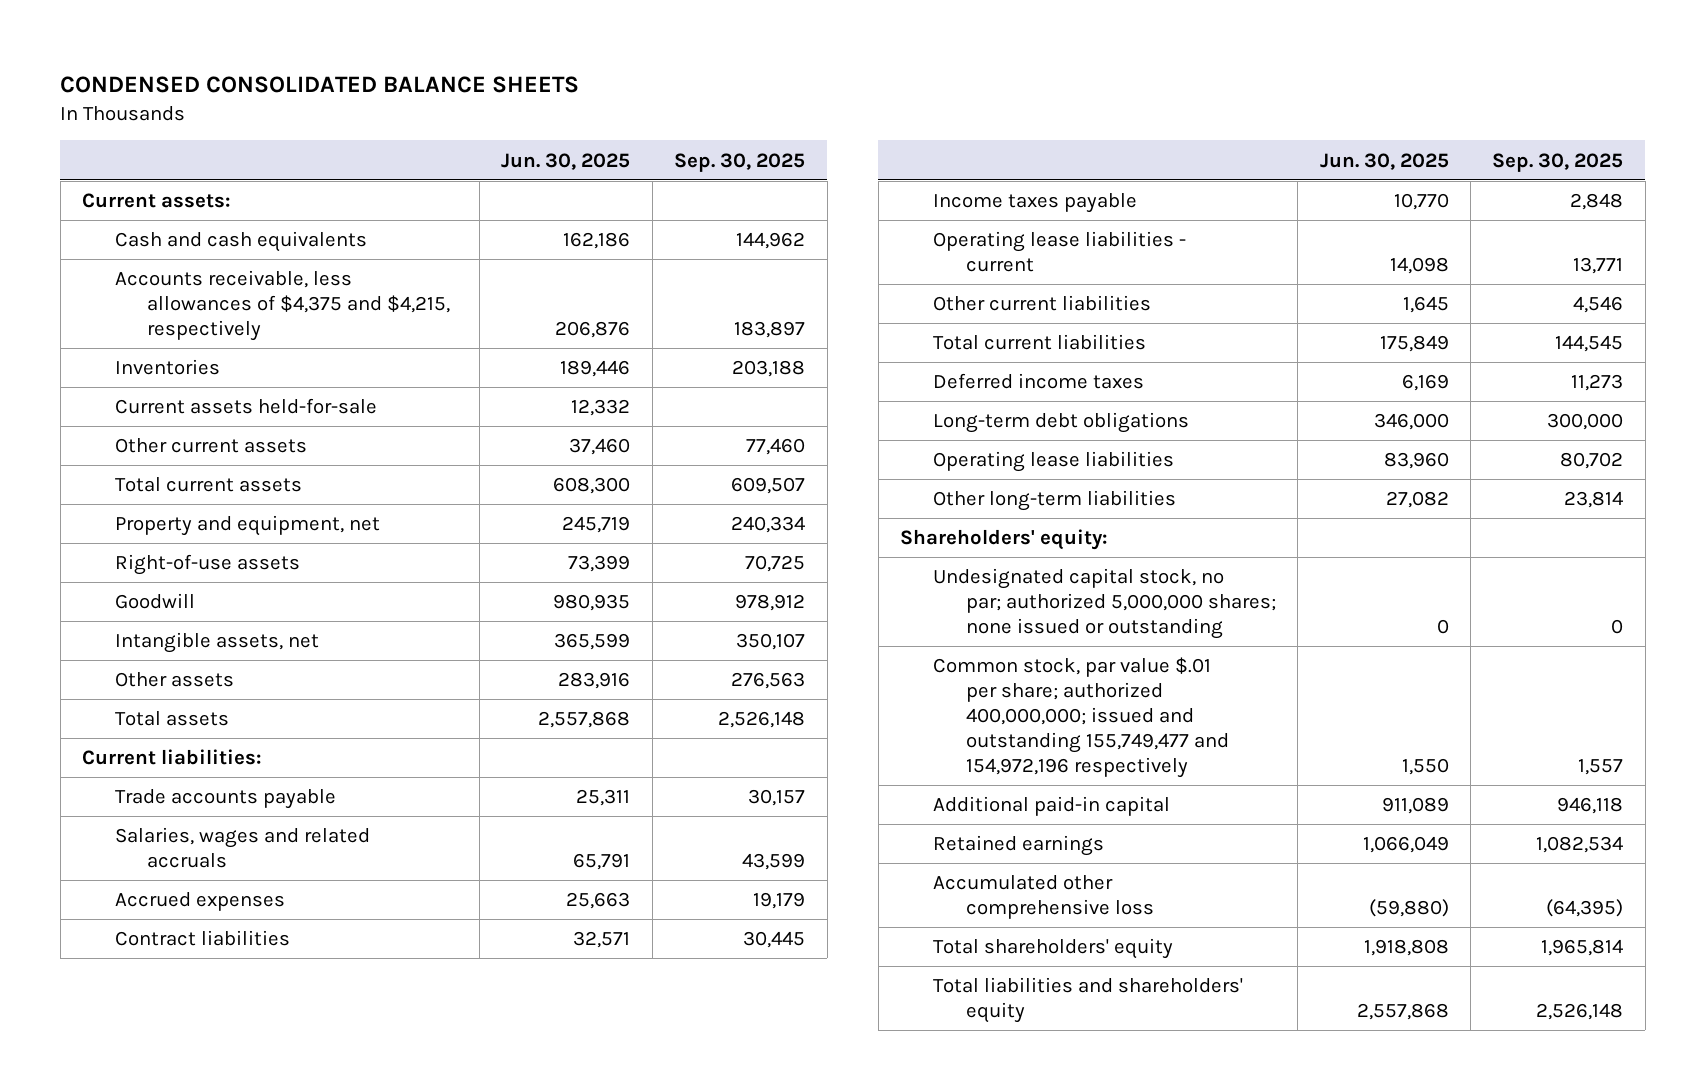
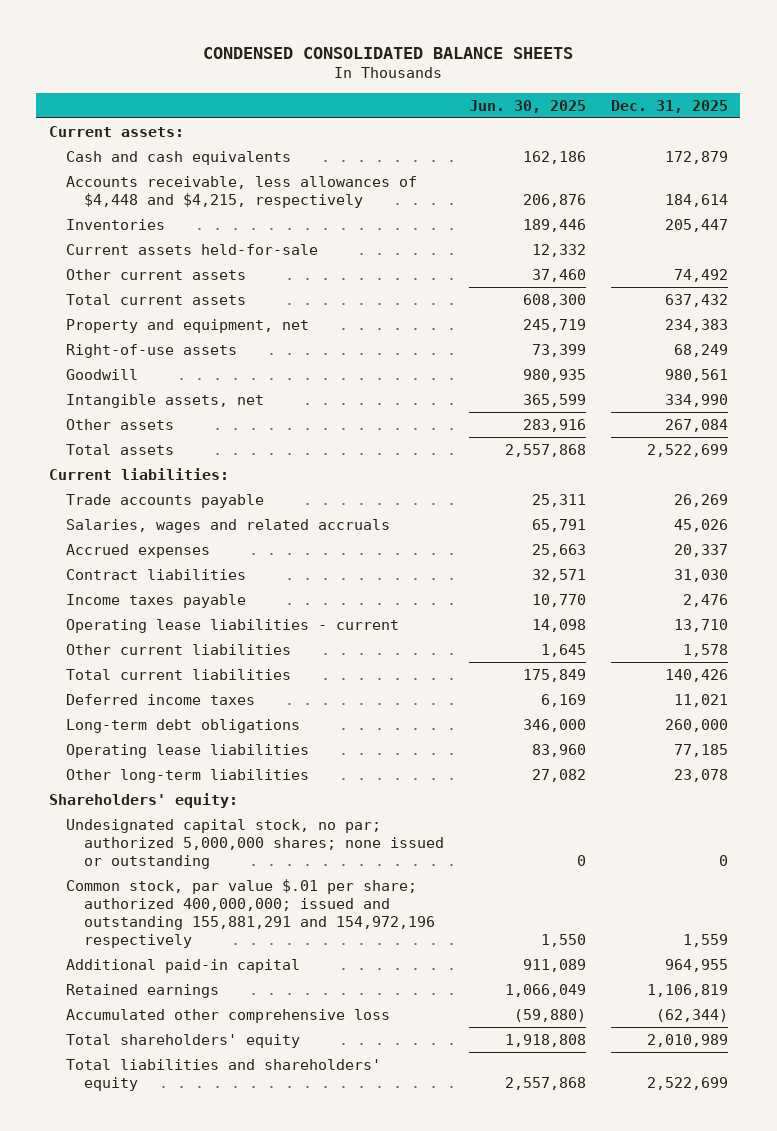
- | Jun. 30, 2025 | Sep. 30, 2025
+ | Jun. 30, 2025 | Dec. 31, 2025
- Accounts receivable, less allowances of $4,375 and $4,215, respectively | 206,876 | 183,897
+ Accounts receivable, less allowances of $4,448 and $4,215, respectively | 206,876 | 184,614
- Common stock, par value $.01 per share; authorized 400,000,000; issued and outstanding 155,749,477 and 154,972,196 respectively | 1,550 | 1,557
+ Common stock, par value $.01 per share; authorized 400,000,000; issued and outstanding 155,881,291 and 154,972,196 respectively | 1,550 | 1,559

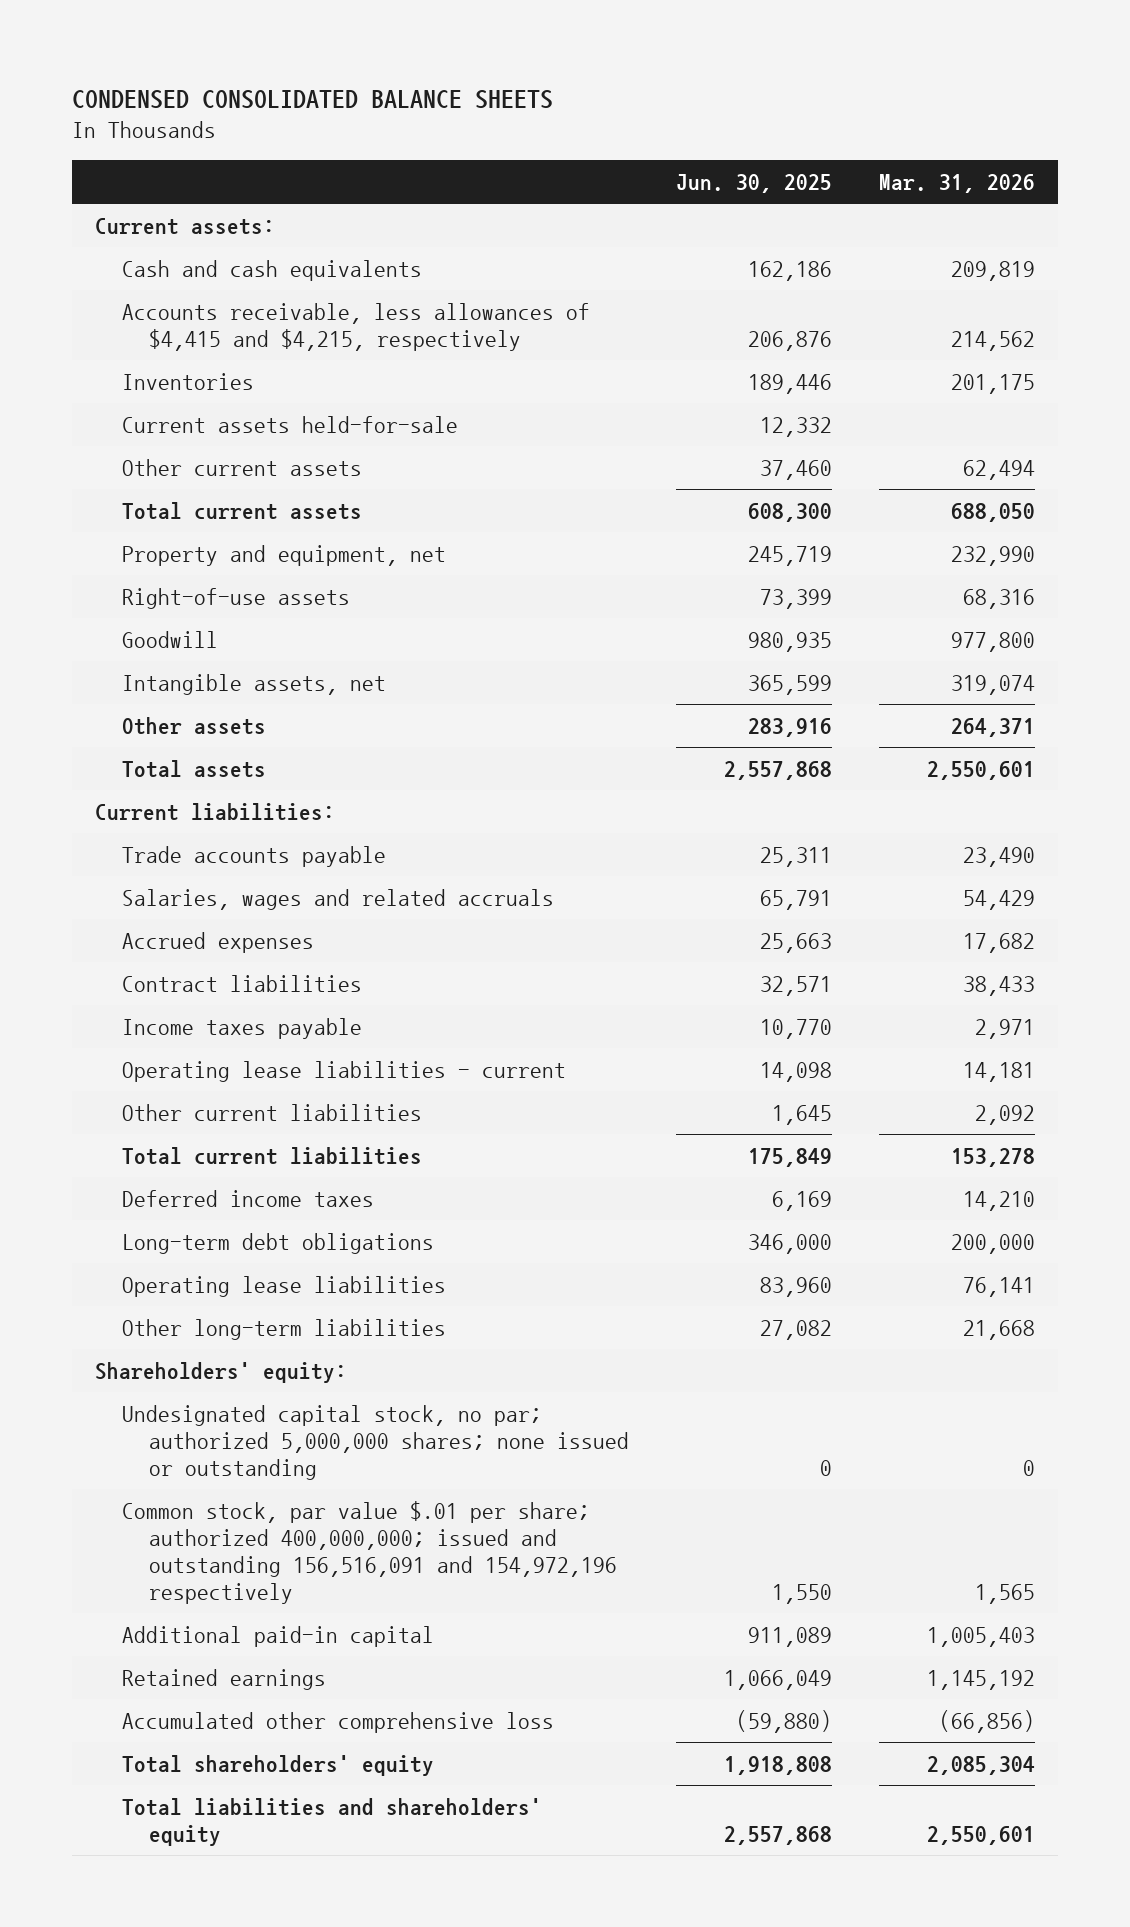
- | Jun. 30, 2025 | Dec. 31, 2025
+ | Jun. 30, 2025 | Mar. 31, 2026
- Accounts receivable, less allowances of $4,448 and $4,215, respectively | 206,876 | 184,614
+ Accounts receivable, less allowances of $4,415 and $4,215, respectively | 206,876 | 214,562
- Common stock, par value $.01 per share; authorized 400,000,000; issued and outstanding 155,881,291 and 154,972,196 respectively | 1,550 | 1,559
+ Common stock, par value $.01 per share; authorized 400,000,000; issued and outstanding 156,516,091 and 154,972,196 respectively | 1,550 | 1,565

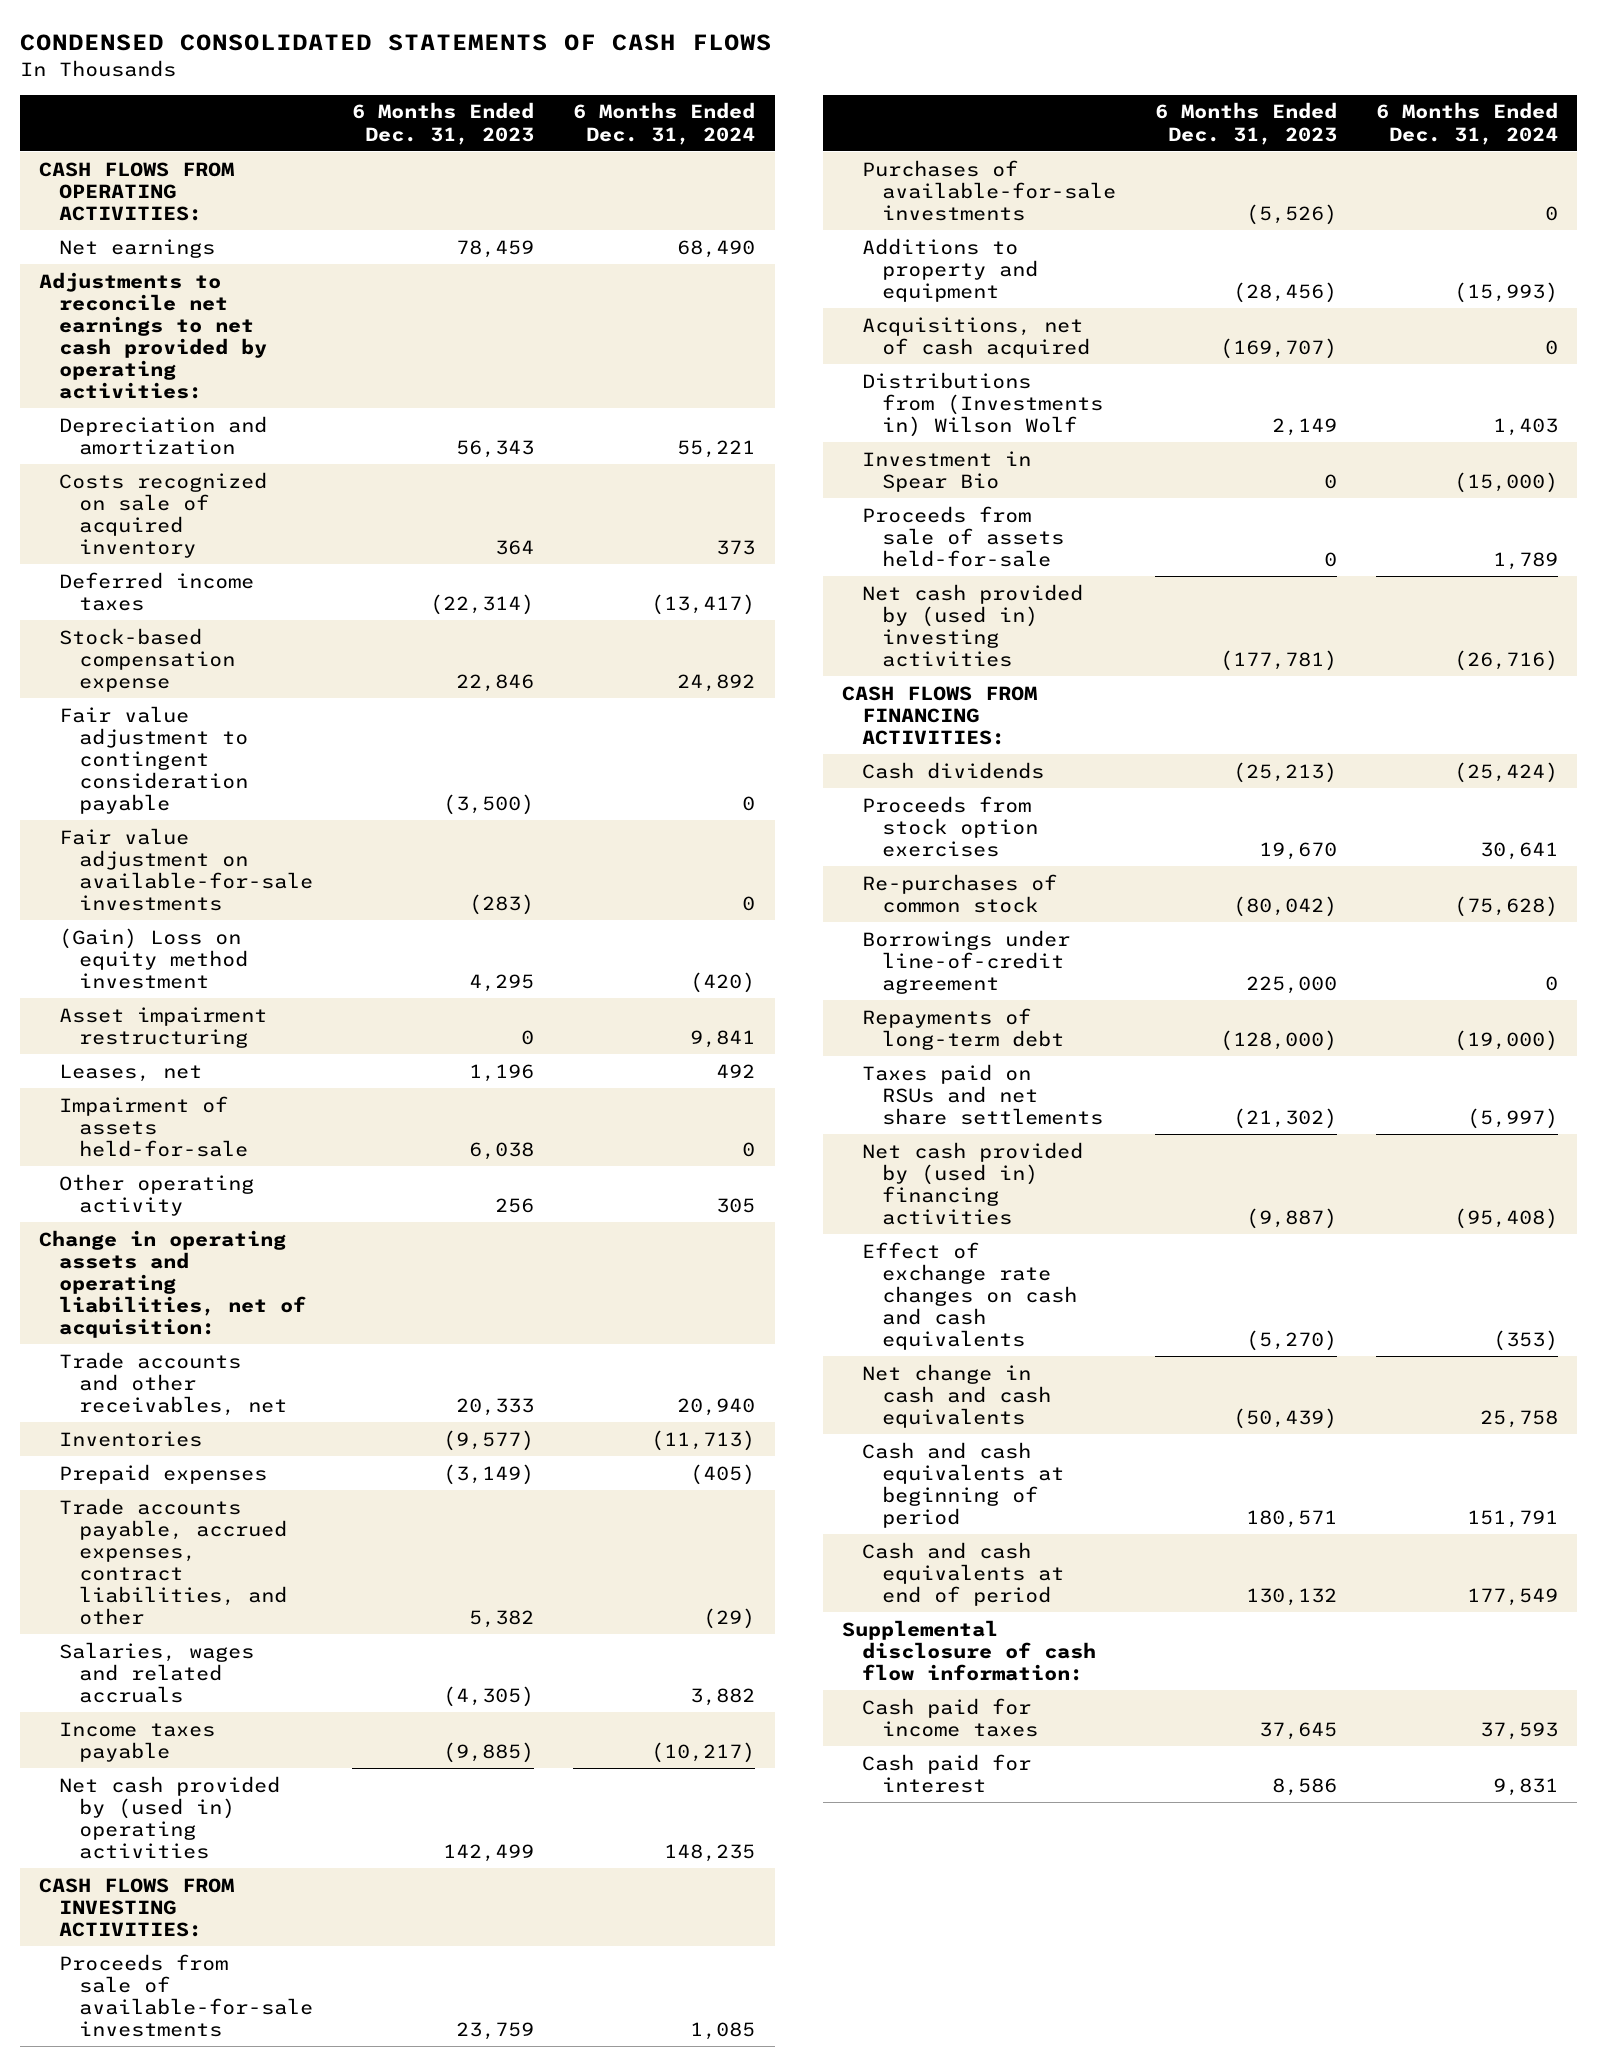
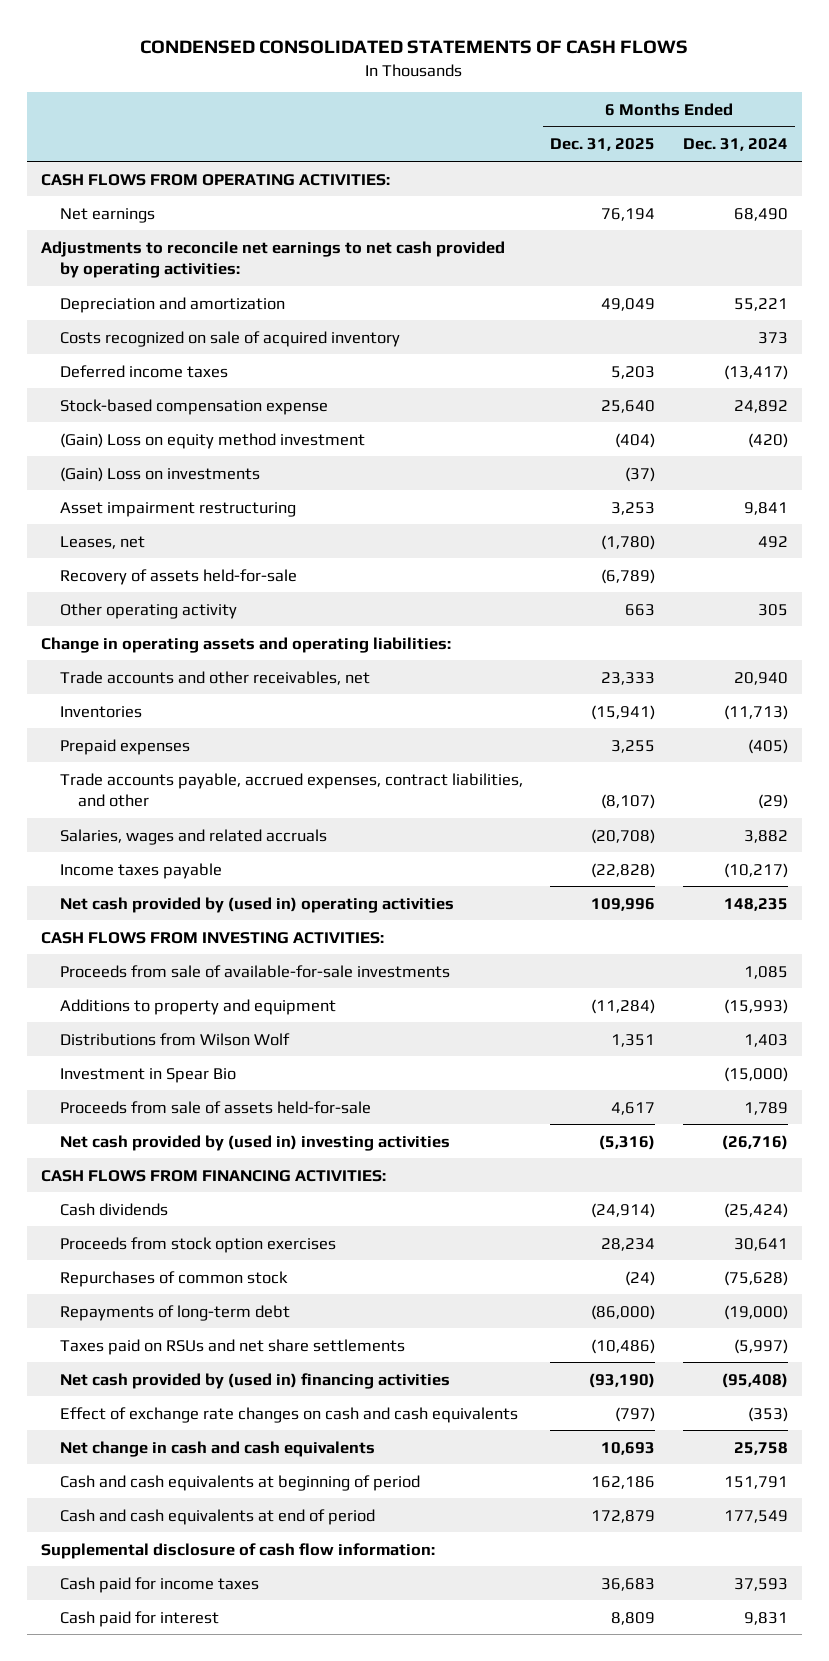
- | 6 Months Ended Dec. 31, 2023 | 6 Months Ended Dec. 31, 2024
+ | 6 Months Ended Dec. 31, 2025 | 6 Months Ended Dec. 31, 2024
- Fair value adjustment to contingent consideration payable | (3,500) | 0
- Fair value adjustment on available-for-sale investments | (283) | 0
+ (Gain) Loss on investments | (37) |
- Impairment of assets held-for-sale | 6,038 | 0
+ Recovery of assets held-for-sale | (6,789) |
- Change in operating assets and operating liabilities, net of acquisition:
+ Change in operating assets and operating liabilities:
- Purchases of available-for-sale investments | (5,526) | 0
- Acquisitions, net of cash acquired | (169,707) | 0
- Distributions from (Investments in) Wilson Wolf | 2,149 | 1,403
+ Distributions from Wilson Wolf | 1,351 | 1,403
- Re-purchases of common stock | (80,042) | (75,628)
- Borrowings under line-of-credit agreement | 225,000 | 0
+ Repurchases of common stock | (24) | (75,628)

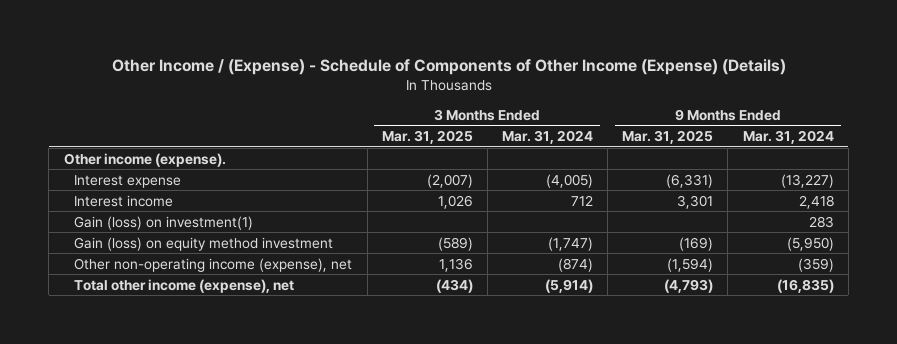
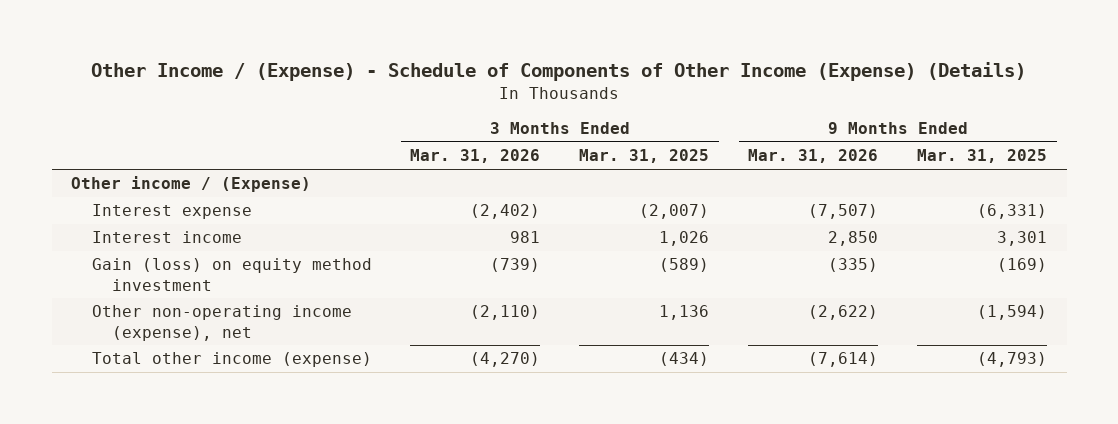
- | 3 Months Ended Mar. 31, 2025 | 3 Months Ended Mar. 31, 2024 | 9 Months Ended Mar. 31, 2025 | 9 Months Ended Mar. 31, 2024
+ | 3 Months Ended Mar. 31, 2026 | 3 Months Ended Mar. 31, 2025 | 9 Months Ended Mar. 31, 2026 | 9 Months Ended Mar. 31, 2025
- Other income (expense).
+ Other income / (Expense)
- Gain (loss) on investment(1) | | | | 283
- Total other income (expense), net | (434) | (5,914) | (4,793) | (16,835)
+ Total other income (expense) | (4,270) | (434) | (7,614) | (4,793)

